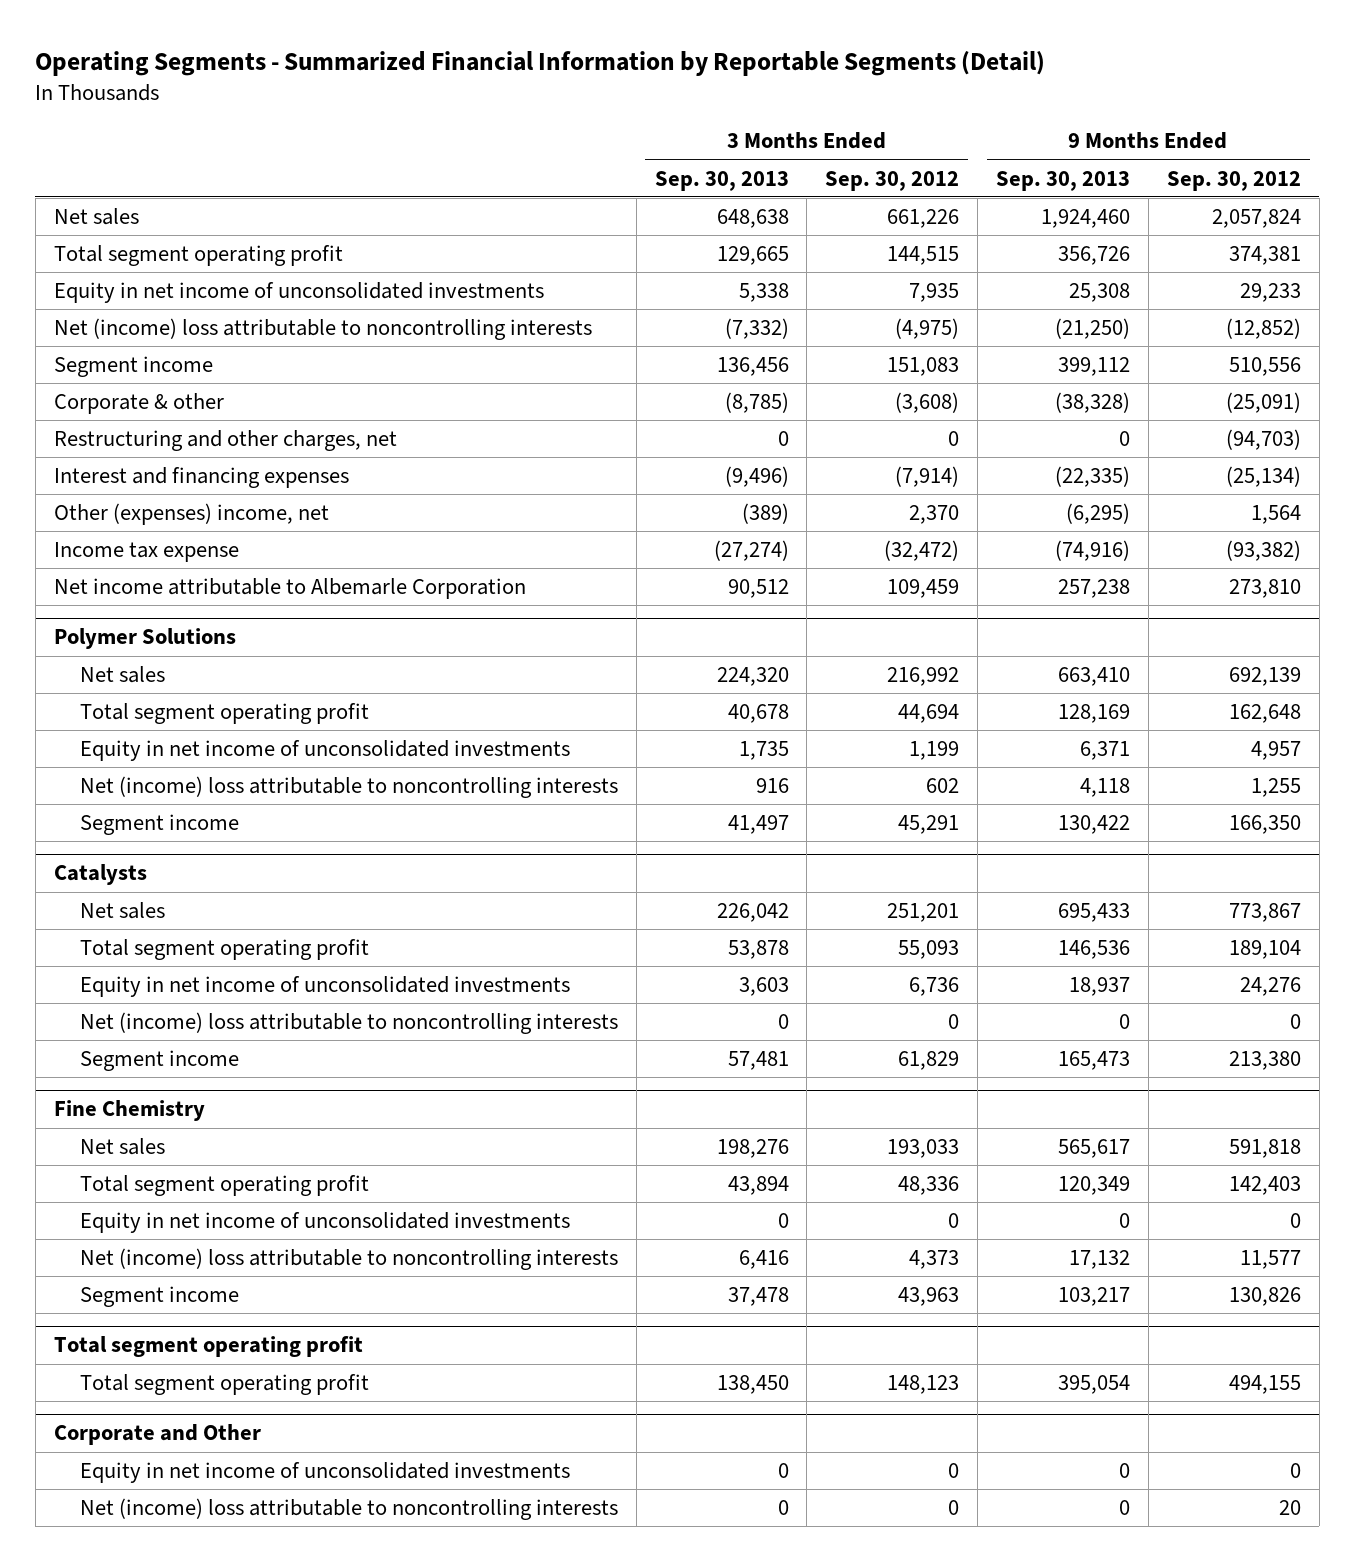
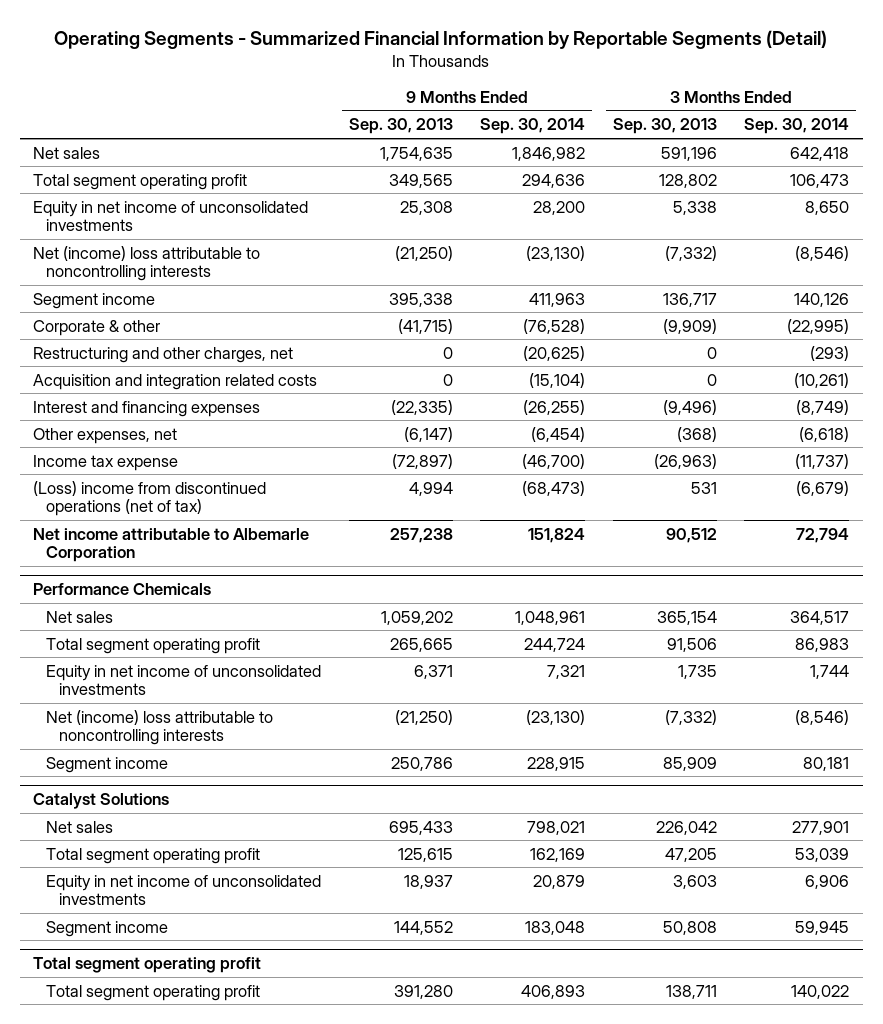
- | 3 Months Ended Sep. 30, 2013 | 3 Months Ended Sep. 30, 2012 | 9 Months Ended Sep. 30, 2013 | 9 Months Ended Sep. 30, 2012
+ | 9 Months Ended Sep. 30, 2013 | 9 Months Ended Sep. 30, 2014 | 3 Months Ended Sep. 30, 2013 | 3 Months Ended Sep. 30, 2014
- Net sales | 648,638 | 661,226 | 1,924,460 | 2,057,824
- Total segment operating profit | 129,665 | 144,515 | 356,726 | 374,381
+ Net sales | 1,754,635 | 1,846,982 | 591,196 | 642,418
+ Total segment operating profit | 349,565 | 294,636 | 128,802 | 106,473
- Segment income | 136,456 | 151,083 | 399,112 | 510,556
- Corporate & other | (8,785) | (3,608) | (38,328) | (25,091)
+ Segment income | 395,338 | 411,963 | 136,717 | 140,126
+ Corporate & other | (41,715) | (76,528) | (9,909) | (22,995)
+ Acquisition and integration related costs | 0 | (15,104) | 0 | (10,261)
- Other (expenses) income, net | (389) | 2,370 | (6,295) | 1,564
- Income tax expense | (27,274) | (32,472) | (74,916) | (93,382)
+ Other expenses, net | (6,147) | (6,454) | (368) | (6,618)
+ Income tax expense | (72,897) | (46,700) | (26,963) | (11,737)
+ (Loss) income from discontinued operations (net of tax) | 4,994 | (68,473) | 531 | (6,679)
- Polymer Solutions
- Net sales | 224,320 | 216,992 | 663,410 | 692,139
- Total segment operating profit | 40,678 | 44,694 | 128,169 | 162,648
+ Performance Chemicals
+ Net sales | 1,059,202 | 1,048,961 | 365,154 | 364,517
+ Total segment operating profit | 265,665 | 244,724 | 91,506 | 86,983
- Net (income) loss attributable to noncontrolling interests | 916 | 602 | 4,118 | 1,255
- Segment income | 41,497 | 45,291 | 130,422 | 166,350
- Catalysts
+ Net (income) loss attributable to noncontrolling interests | (21,250) | (23,130) | (7,332) | (8,546)
+ Segment income | 250,786 | 228,915 | 85,909 | 80,181
+ Catalyst Solutions
- Total segment operating profit | 53,878 | 55,093 | 146,536 | 189,104
+ Total segment operating profit | 125,615 | 162,169 | 47,205 | 53,039
- Net (income) loss attributable to noncontrolling interests | 0 | 0 | 0 | 0
- Segment income | 57,481 | 61,829 | 165,473 | 213,380
- Fine Chemistry
- Net sales | 198,276 | 193,033 | 565,617 | 591,818
- Total segment operating profit | 43,894 | 48,336 | 120,349 | 142,403
- Equity in net income of unconsolidated investments | 0 | 0 | 0 | 0
- Net (income) loss attributable to noncontrolling interests | 6,416 | 4,373 | 17,132 | 11,577
- Segment income | 37,478 | 43,963 | 103,217 | 130,826
+ Segment income | 144,552 | 183,048 | 50,808 | 59,945
@ Total segment operating profit
- Total segment operating profit | 138,450 | 148,123 | 395,054 | 494,155
- Corporate and Other
- Equity in net income of unconsolidated investments | 0 | 0 | 0 | 0
- Net (income) loss attributable to noncontrolling interests | 0 | 0 | 0 | 20
@ Total segment operating profit
+ Total segment operating profit | 391,280 | 406,893 | 138,711 | 140,022

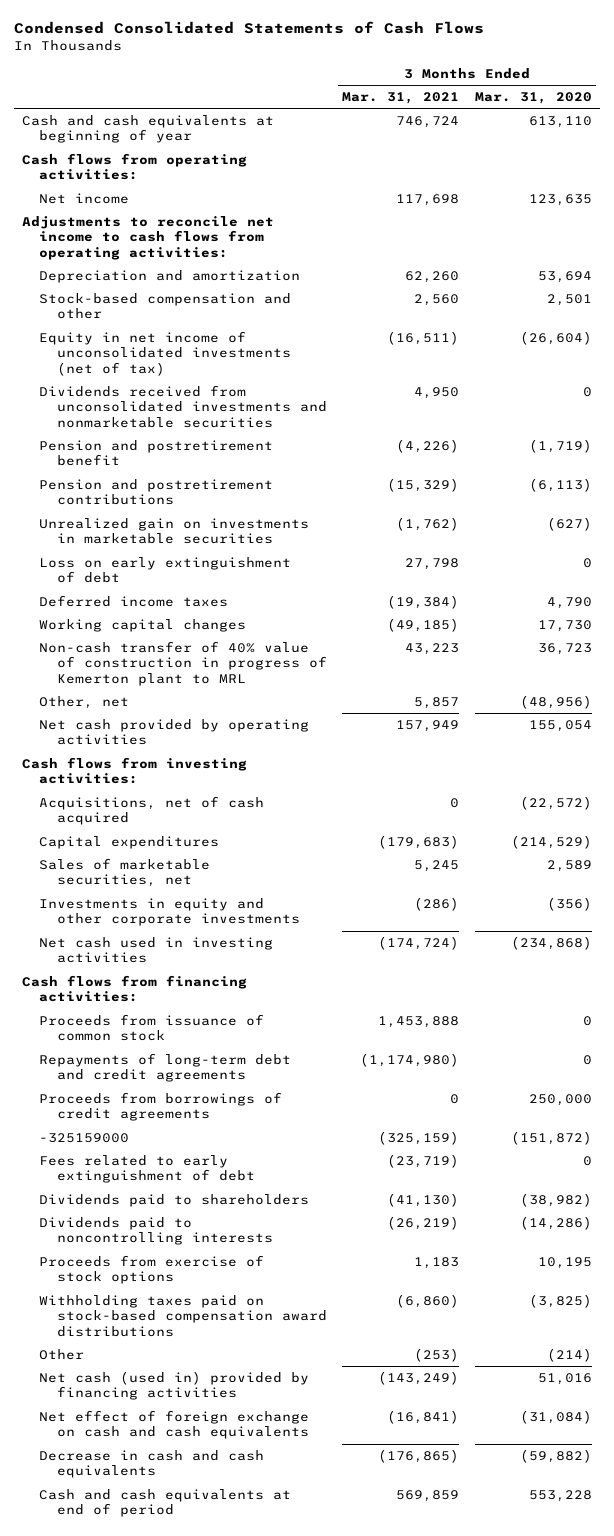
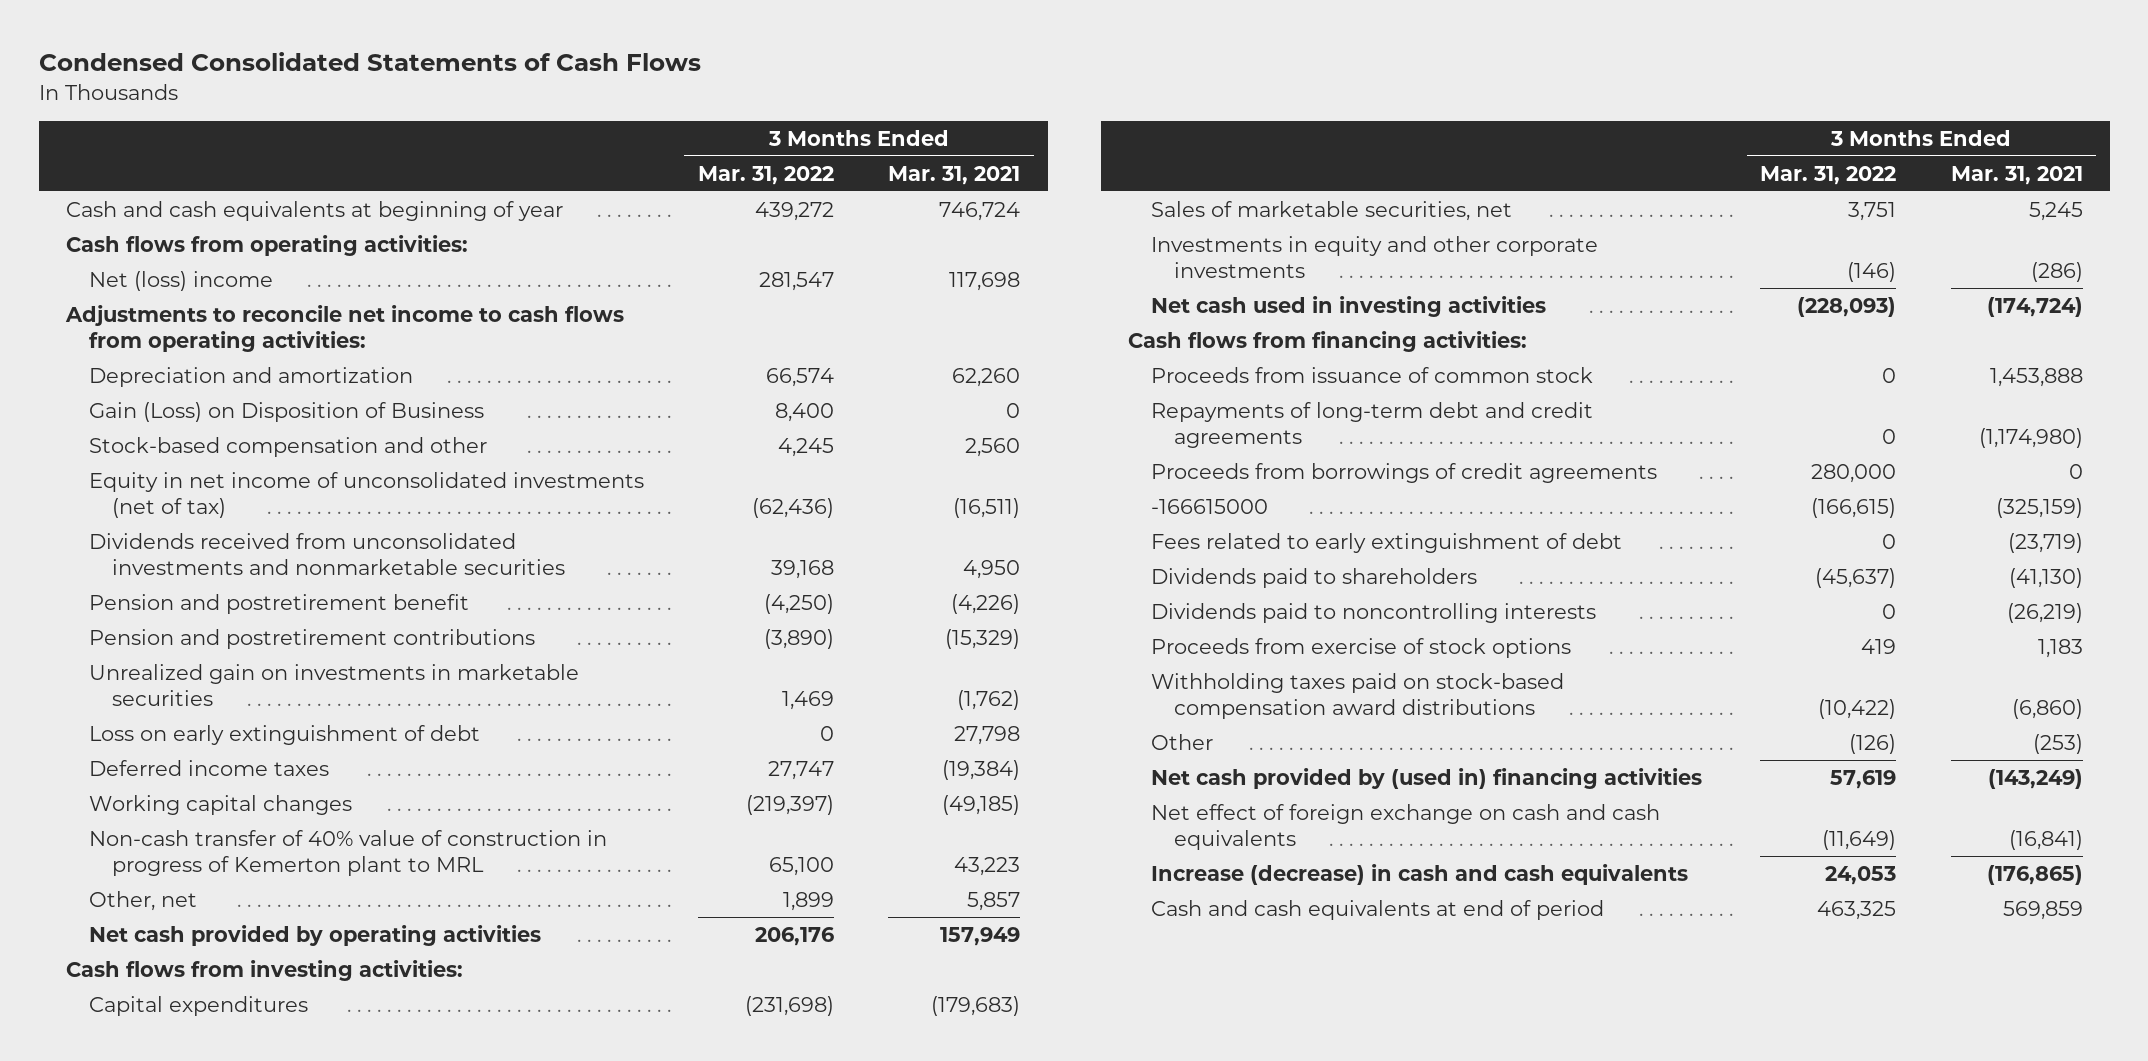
- | 3 Months Ended Mar. 31, 2021 | 3 Months Ended Mar. 31, 2020
+ | 3 Months Ended Mar. 31, 2022 | 3 Months Ended Mar. 31, 2021
- Net income | 117,698 | 123,635
+ Net (loss) income | 281,547 | 117,698
+ Gain (Loss) on Disposition of Business | 8,400 | 0
- Acquisitions, net of cash acquired | 0 | (22,572)
- -325159000 | (325,159) | (151,872)
+ -166615000 | (166,615) | (325,159)
- Net cash (used in) provided by financing activities | (143,249) | 51,016
+ Net cash provided by (used in) financing activities | 57,619 | (143,249)
- Decrease in cash and cash equivalents | (176,865) | (59,882)
+ Increase (decrease) in cash and cash equivalents | 24,053 | (176,865)

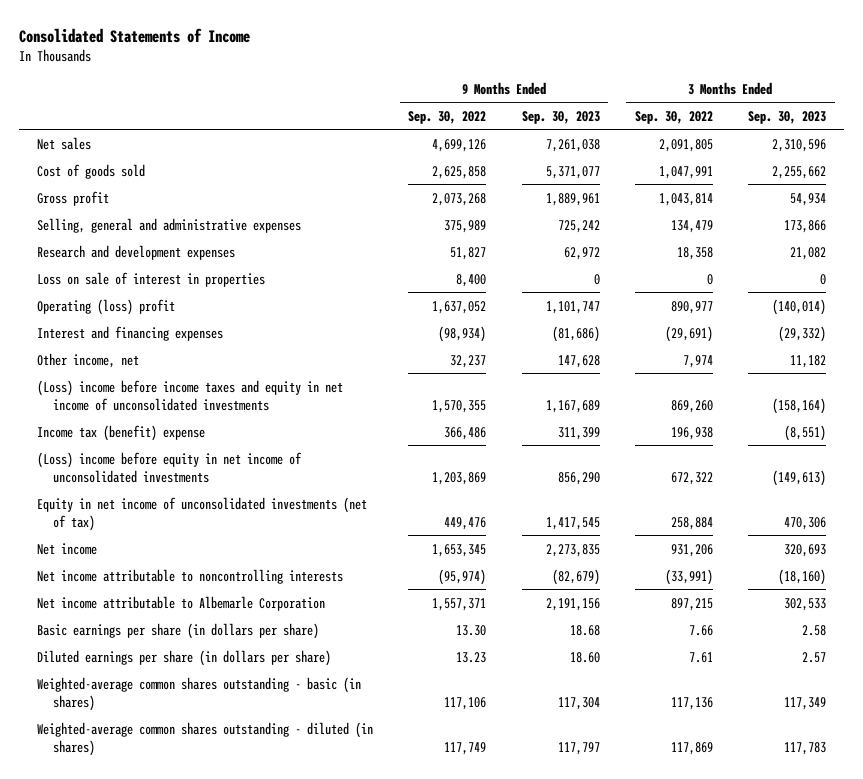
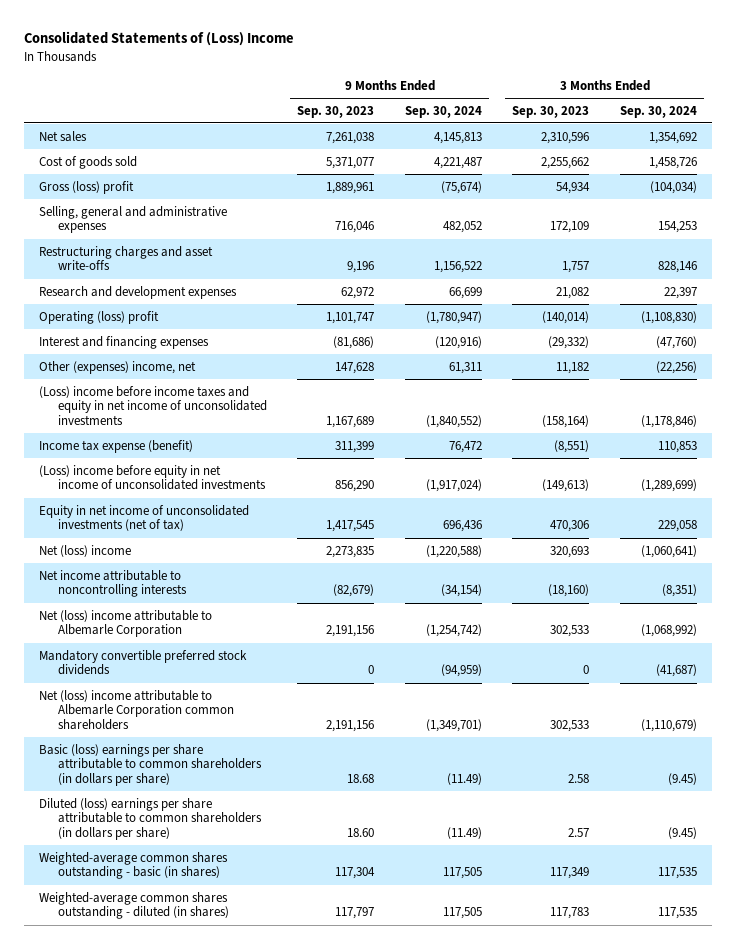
- Consolidated Statements of Income
+ Consolidated Statements of (Loss) Income
- | 9 Months Ended Sep. 30, 2022 | 9 Months Ended Sep. 30, 2023 | 3 Months Ended Sep. 30, 2022 | 3 Months Ended Sep. 30, 2023
+ | 9 Months Ended Sep. 30, 2023 | 9 Months Ended Sep. 30, 2024 | 3 Months Ended Sep. 30, 2023 | 3 Months Ended Sep. 30, 2024
- Gross profit | 2,073,268 | 1,889,961 | 1,043,814 | 54,934
- Selling, general and administrative expenses | 375,989 | 725,242 | 134,479 | 173,866
+ Gross (loss) profit | 1,889,961 | (75,674) | 54,934 | (104,034)
+ Selling, general and administrative expenses | 716,046 | 482,052 | 172,109 | 154,253
+ Restructuring charges and asset write-offs | 9,196 | 1,156,522 | 1,757 | 828,146
- Loss on sale of interest in properties | 8,400 | 0 | 0 | 0
- Other income, net | 32,237 | 147,628 | 7,974 | 11,182
+ Other (expenses) income, net | 147,628 | 61,311 | 11,182 | (22,256)
- Income tax (benefit) expense | 366,486 | 311,399 | 196,938 | (8,551)
+ Income tax expense (benefit) | 311,399 | 76,472 | (8,551) | 110,853
- Net income | 1,653,345 | 2,273,835 | 931,206 | 320,693
+ Net (loss) income | 2,273,835 | (1,220,588) | 320,693 | (1,060,641)
- Net income attributable to Albemarle Corporation | 1,557,371 | 2,191,156 | 897,215 | 302,533
- Basic earnings per share (in dollars per share) | 13.30 | 18.68 | 7.66 | 2.58
- Diluted earnings per share (in dollars per share) | 13.23 | 18.60 | 7.61 | 2.57
+ Net (loss) income attributable to Albemarle Corporation | 2,191,156 | (1,254,742) | 302,533 | (1,068,992)
+ Mandatory convertible preferred stock dividends | 0 | (94,959) | 0 | (41,687)
+ Net (loss) income attributable to Albemarle Corporation common shareholders | 2,191,156 | (1,349,701) | 302,533 | (1,110,679)
+ Basic (loss) earnings per share attributable to common shareholders (in dollars per share) | 18.68 | (11.49) | 2.58 | (9.45)
+ Diluted (loss) earnings per share attributable to common shareholders (in dollars per share) | 18.60 | (11.49) | 2.57 | (9.45)

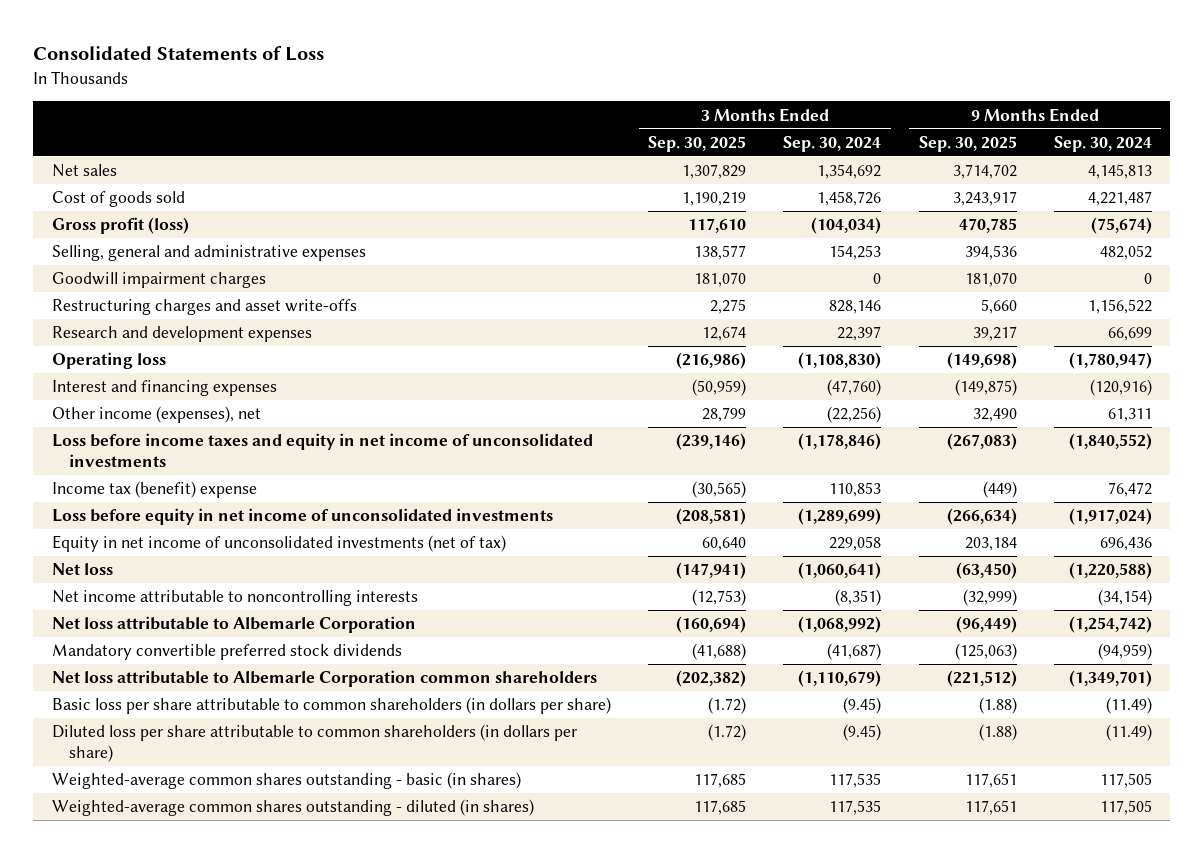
- Consolidated Statements of (Loss) Income
+ Consolidated Statements of Loss
- | 9 Months Ended Sep. 30, 2023 | 9 Months Ended Sep. 30, 2024 | 3 Months Ended Sep. 30, 2023 | 3 Months Ended Sep. 30, 2024
+ | 3 Months Ended Sep. 30, 2025 | 3 Months Ended Sep. 30, 2024 | 9 Months Ended Sep. 30, 2025 | 9 Months Ended Sep. 30, 2024
- Gross (loss) profit | 1,889,961 | (75,674) | 54,934 | (104,034)
+ Gross profit (loss) | 117,610 | (104,034) | 470,785 | (75,674)
+ Goodwill impairment charges | 181,070 | 0 | 181,070 | 0
- Operating (loss) profit | 1,101,747 | (1,780,947) | (140,014) | (1,108,830)
+ Operating loss | (216,986) | (1,108,830) | (149,698) | (1,780,947)
- Other (expenses) income, net | 147,628 | 61,311 | 11,182 | (22,256)
- (Loss) income before income taxes and equity in net income of unconsolidated investments | 1,167,689 | (1,840,552) | (158,164) | (1,178,846)
- Income tax expense (benefit) | 311,399 | 76,472 | (8,551) | 110,853
- (Loss) income before equity in net income of unconsolidated investments | 856,290 | (1,917,024) | (149,613) | (1,289,699)
+ Other income (expenses), net | 28,799 | (22,256) | 32,490 | 61,311
+ Loss before income taxes and equity in net income of unconsolidated investments | (239,146) | (1,178,846) | (267,083) | (1,840,552)
+ Income tax (benefit) expense | (30,565) | 110,853 | (449) | 76,472
+ Loss before equity in net income of unconsolidated investments | (208,581) | (1,289,699) | (266,634) | (1,917,024)
- Net (loss) income | 2,273,835 | (1,220,588) | 320,693 | (1,060,641)
+ Net loss | (147,941) | (1,060,641) | (63,450) | (1,220,588)
- Net (loss) income attributable to Albemarle Corporation | 2,191,156 | (1,254,742) | 302,533 | (1,068,992)
+ Net loss attributable to Albemarle Corporation | (160,694) | (1,068,992) | (96,449) | (1,254,742)
- Net (loss) income attributable to Albemarle Corporation common shareholders | 2,191,156 | (1,349,701) | 302,533 | (1,110,679)
- Basic (loss) earnings per share attributable to common shareholders (in dollars per share) | 18.68 | (11.49) | 2.58 | (9.45)
- Diluted (loss) earnings per share attributable to common shareholders (in dollars per share) | 18.60 | (11.49) | 2.57 | (9.45)
+ Net loss attributable to Albemarle Corporation common shareholders | (202,382) | (1,110,679) | (221,512) | (1,349,701)
+ Basic loss per share attributable to common shareholders (in dollars per share) | (1.72) | (9.45) | (1.88) | (11.49)
+ Diluted loss per share attributable to common shareholders (in dollars per share) | (1.72) | (9.45) | (1.88) | (11.49)

